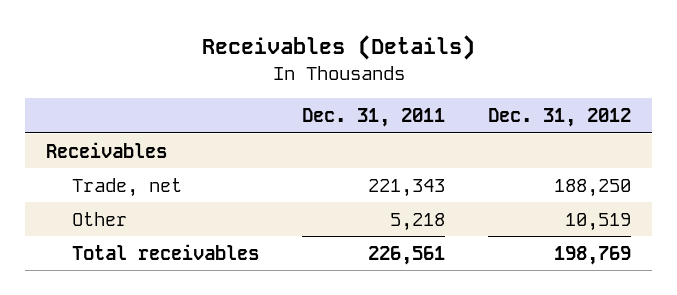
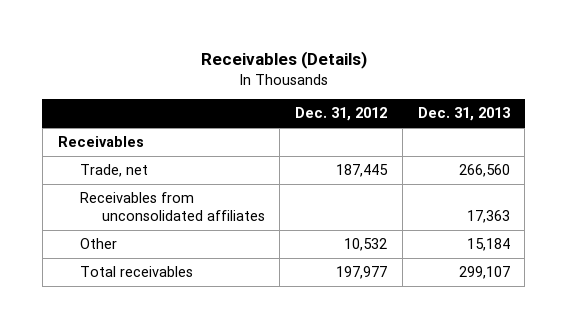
- | Dec. 31, 2011 | Dec. 31, 2012
+ | Dec. 31, 2012 | Dec. 31, 2013
- Trade, net | 221,343 | 188,250
- Other | 5,218 | 10,519
- Total receivables | 226,561 | 198,769
+ Trade, net | 187,445 | 266,560
+ Receivables from unconsolidated affiliates | | 17,363
+ Other | 10,532 | 15,184
+ Total receivables | 197,977 | 299,107

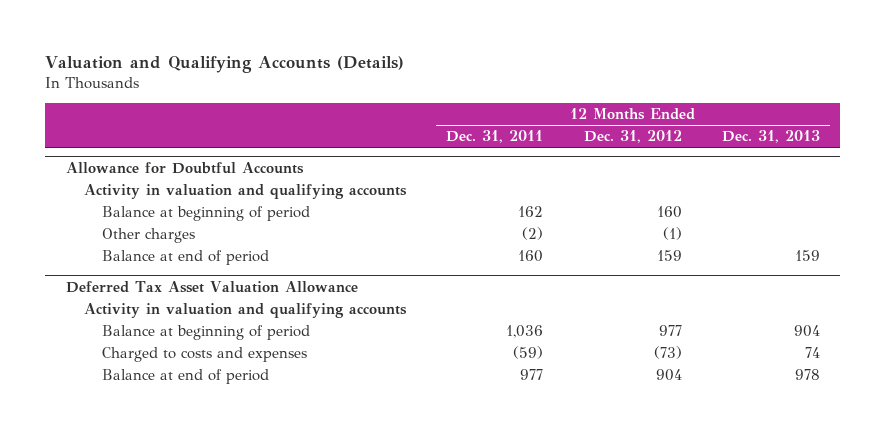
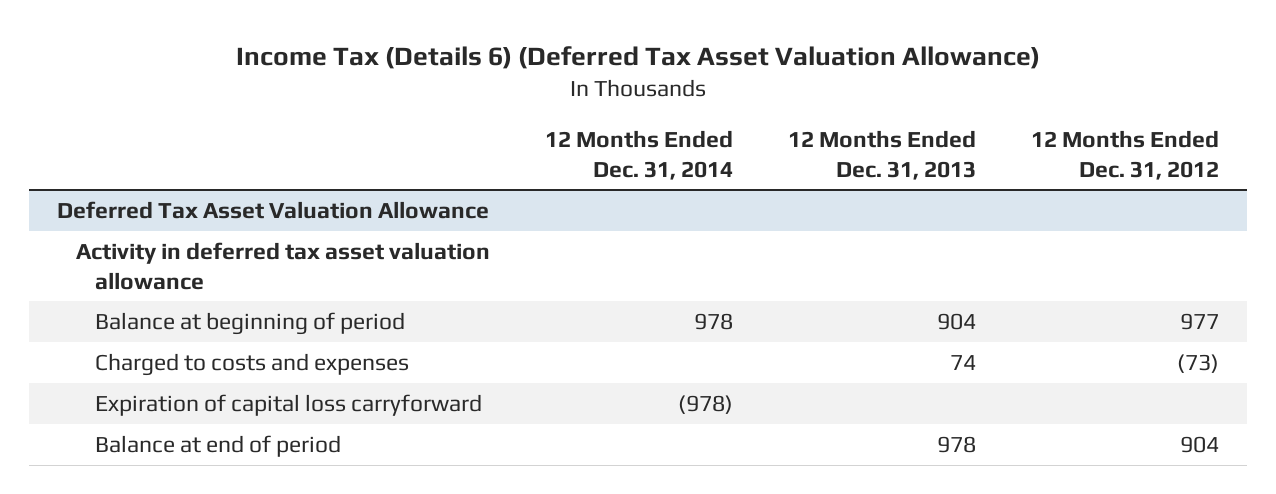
- Valuation and Qualifying Accounts (Details)
+ Income Tax (Details 6) (Deferred Tax Asset Valuation Allowance)
- | 12 Months Ended Dec. 31, 2011 | 12 Months Ended Dec. 31, 2012 | 12 Months Ended Dec. 31, 2013
+ | 12 Months Ended Dec. 31, 2014 | 12 Months Ended Dec. 31, 2013 | 12 Months Ended Dec. 31, 2012
- Allowance for Doubtful Accounts
- Activity in valuation and qualifying accounts
- Balance at beginning of period | 162 | 160 |
- Other charges | (2) | (1) |
- Balance at end of period | 160 | 159 | 159
@ Deferred Tax Asset Valuation Allowance
- Activity in valuation and qualifying accounts
+ Activity in deferred tax asset valuation allowance
+ Expiration of capital loss carryforward | (978) | |

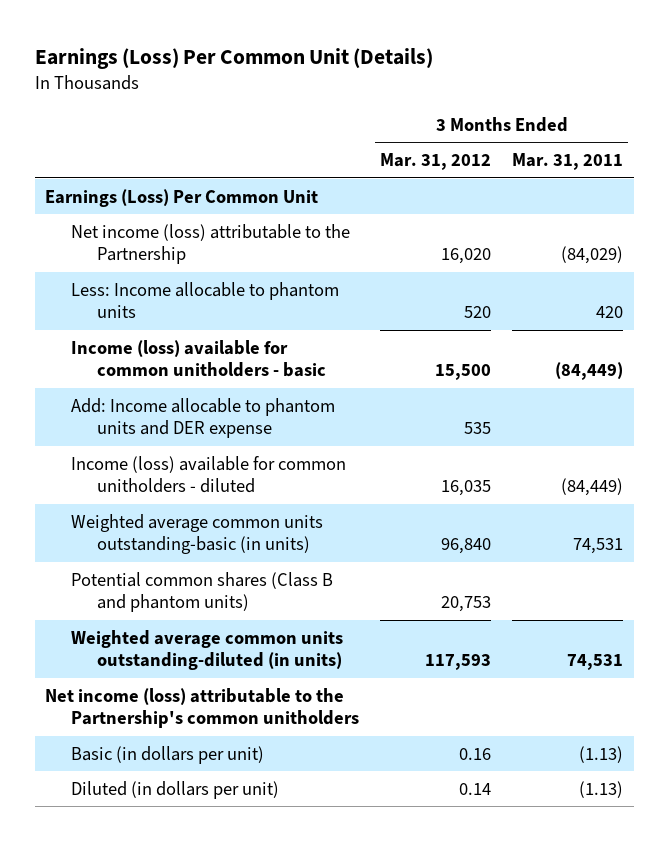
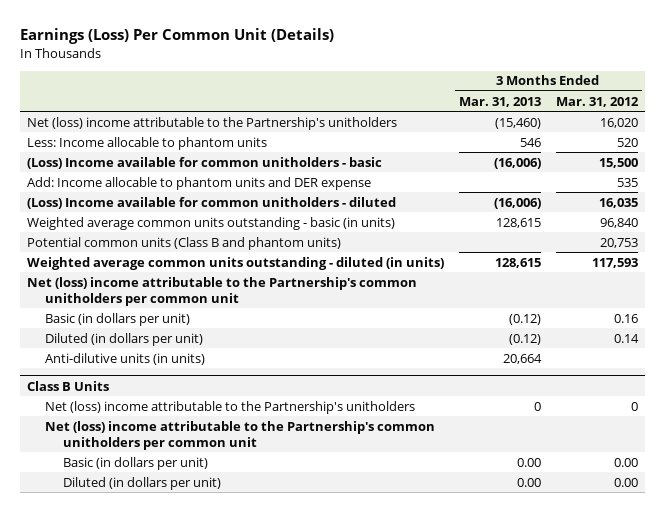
- | 3 Months Ended Mar. 31, 2012 | 3 Months Ended Mar. 31, 2011
+ | 3 Months Ended Mar. 31, 2013 | 3 Months Ended Mar. 31, 2012
- Earnings (Loss) Per Common Unit
- Net income (loss) attributable to the Partnership | 16,020 | (84,029)
+ Net (loss) income attributable to the Partnership's unitholders | (15,460) | 16,020
- Income (loss) available for common unitholders - basic | 15,500 | (84,449)
+ (Loss) Income available for common unitholders - basic | (16,006) | 15,500
- Income (loss) available for common unitholders - diluted | 16,035 | (84,449)
- Weighted average common units outstanding-basic (in units) | 96,840 | 74,531
- Potential common shares (Class B and phantom units) | 20,753 |
- Weighted average common units outstanding-diluted (in units) | 117,593 | 74,531
- Net income (loss) attributable to the Partnership's common unitholders
+ (Loss) Income available for common unitholders - diluted | (16,006) | 16,035
+ Weighted average common units outstanding - basic (in units) | 128,615 | 96,840
+ Potential common units (Class B and phantom units) | | 20,753
+ Weighted average common units outstanding - diluted (in units) | 128,615 | 117,593
+ Net (loss) income attributable to the Partnership's common unitholders per common unit
+ Anti-dilutive units (in units) | 20,664 |
+ Class B Units
+ Net (loss) income attributable to the Partnership's unitholders | 0 | 0
+ Net (loss) income attributable to the Partnership's common unitholders per common unit
+ Basic (in dollars per unit) | 0.00 | 0.00
+ Diluted (in dollars per unit) | 0.00 | 0.00

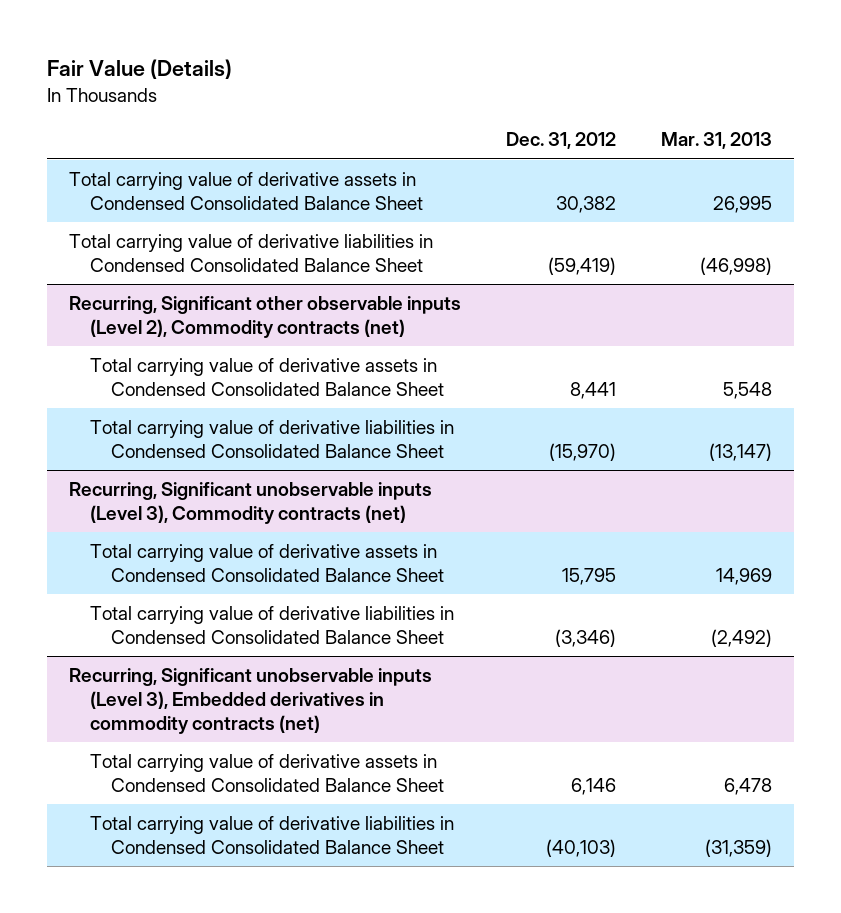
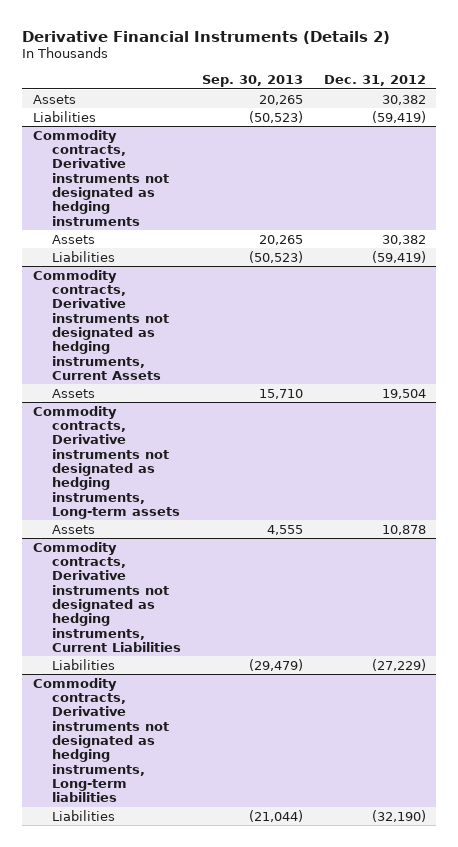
- Fair Value (Details)
+ Derivative Financial Instruments (Details 2)
- | Dec. 31, 2012 | Mar. 31, 2013
+ | Sep. 30, 2013 | Dec. 31, 2012
- Total carrying value of derivative assets in Condensed Consolidated Balance Sheet | 30,382 | 26,995
- Total carrying value of derivative liabilities in Condensed Consolidated Balance Sheet | (59,419) | (46,998)
- Recurring, Significant other observable inputs (Level 2), Commodity contracts (net)
- Total carrying value of derivative assets in Condensed Consolidated Balance Sheet | 8,441 | 5,548
- Total carrying value of derivative liabilities in Condensed Consolidated Balance Sheet | (15,970) | (13,147)
- Recurring, Significant unobservable inputs (Level 3), Commodity contracts (net)
- Total carrying value of derivative assets in Condensed Consolidated Balance Sheet | 15,795 | 14,969
- Total carrying value of derivative liabilities in Condensed Consolidated Balance Sheet | (3,346) | (2,492)
- Recurring, Significant unobservable inputs (Level 3), Embedded derivatives in commodity contracts (net)
- Total carrying value of derivative assets in Condensed Consolidated Balance Sheet | 6,146 | 6,478
- Total carrying value of derivative liabilities in Condensed Consolidated Balance Sheet | (40,103) | (31,359)
+ Assets | 20,265 | 30,382
+ Liabilities | (50,523) | (59,419)
+ Commodity contracts, Derivative instruments not designated as hedging instruments
+ Assets | 20,265 | 30,382
+ Liabilities | (50,523) | (59,419)
+ Commodity contracts, Derivative instruments not designated as hedging instruments, Current Assets
+ Assets | 15,710 | 19,504
+ Commodity contracts, Derivative instruments not designated as hedging instruments, Long-term assets
+ Assets | 4,555 | 10,878
+ Commodity contracts, Derivative instruments not designated as hedging instruments, Current Liabilities
+ Liabilities | (29,479) | (27,229)
+ Commodity contracts, Derivative instruments not designated as hedging instruments, Long-term liabilities
+ Liabilities | (21,044) | (32,190)

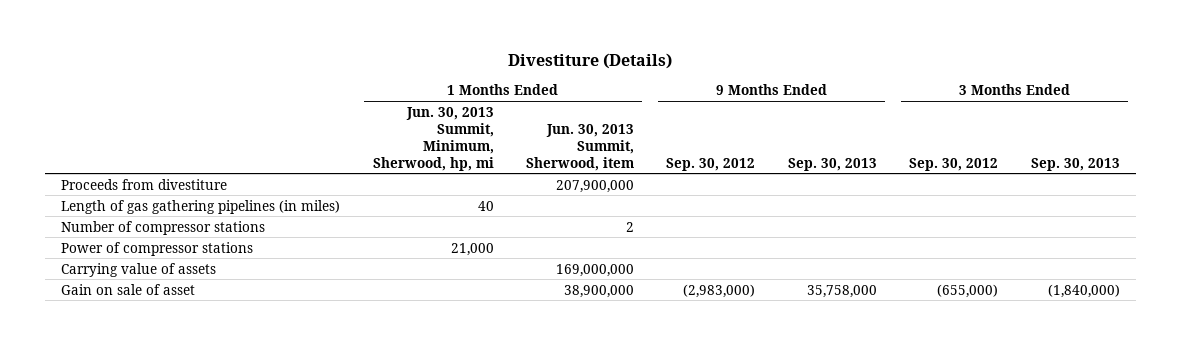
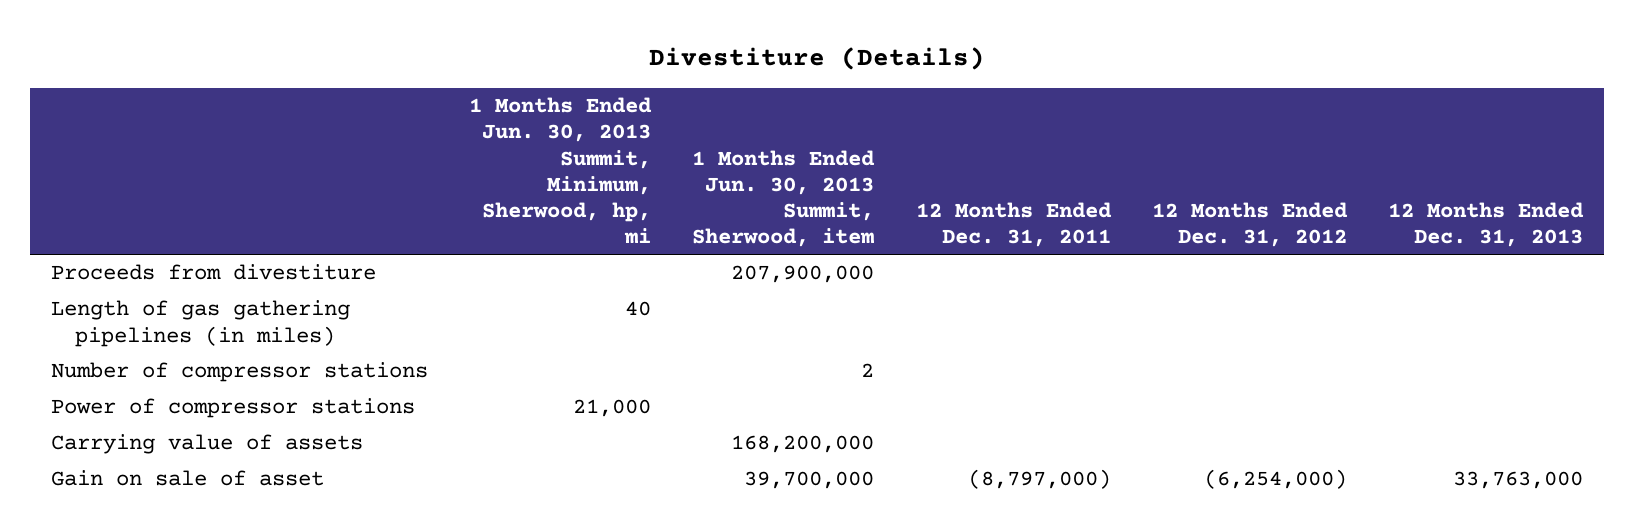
- | 1 Months Ended Jun. 30, 2013 Summit, Minimum, Sherwood, hp, mi | 1 Months Ended Jun. 30, 2013 Summit, Sherwood, item | 9 Months Ended Sep. 30, 2012 | 9 Months Ended Sep. 30, 2013 | 3 Months Ended Sep. 30, 2012 | 3 Months Ended Sep. 30, 2013
+ | 1 Months Ended Jun. 30, 2013 Summit, Minimum, Sherwood, hp, mi | 1 Months Ended Jun. 30, 2013 Summit, Sherwood, item | 12 Months Ended Dec. 31, 2011 | 12 Months Ended Dec. 31, 2012 | 12 Months Ended Dec. 31, 2013
- Carrying value of assets | | 169,000,000 | | | |
- Gain on sale of asset | | 38,900,000 | (2,983,000) | 35,758,000 | (655,000) | (1,840,000)
+ Carrying value of assets | | 168,200,000 | | |
+ Gain on sale of asset | | 39,700,000 | (8,797,000) | (6,254,000) | 33,763,000

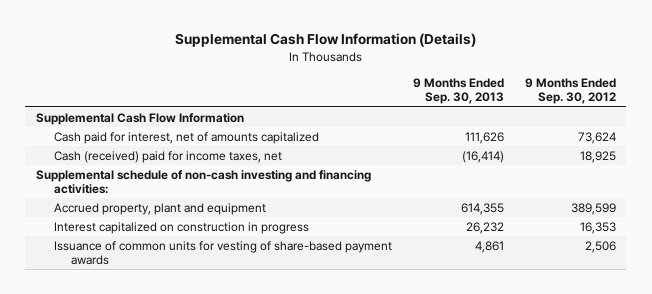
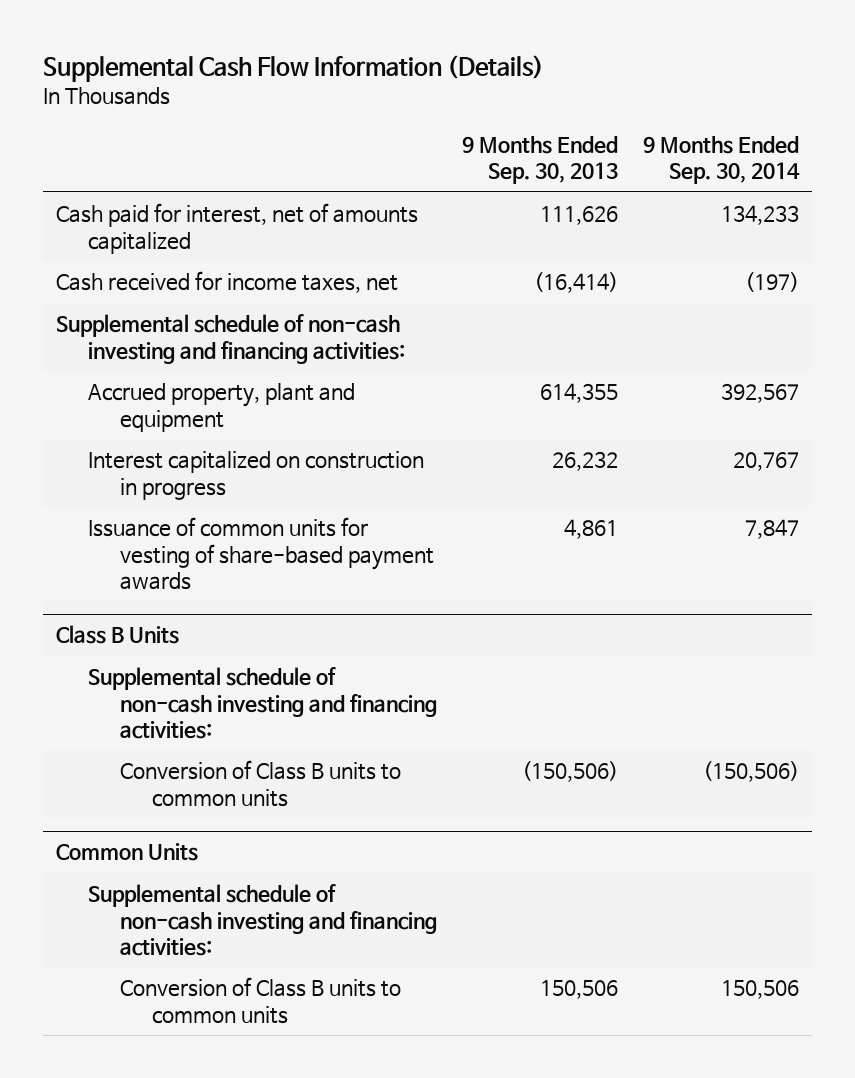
- | 9 Months Ended Sep. 30, 2013 | 9 Months Ended Sep. 30, 2012
+ | 9 Months Ended Sep. 30, 2013 | 9 Months Ended Sep. 30, 2014
- Supplemental Cash Flow Information
- Cash (received) paid for income taxes, net | (16,414) | 18,925
+ Cash received for income taxes, net | (16,414) | (197)
+ Class B Units
+ Supplemental schedule of non-cash investing and financing activities:
+ Conversion of Class B units to common units | (150,506) | (150,506)
+ Common Units
+ Supplemental schedule of non-cash investing and financing activities:
+ Conversion of Class B units to common units | 150,506 | 150,506

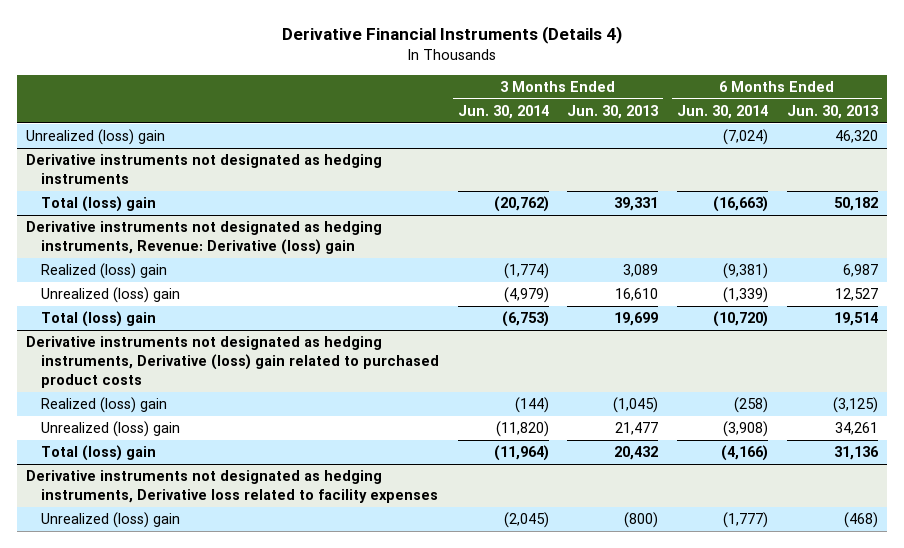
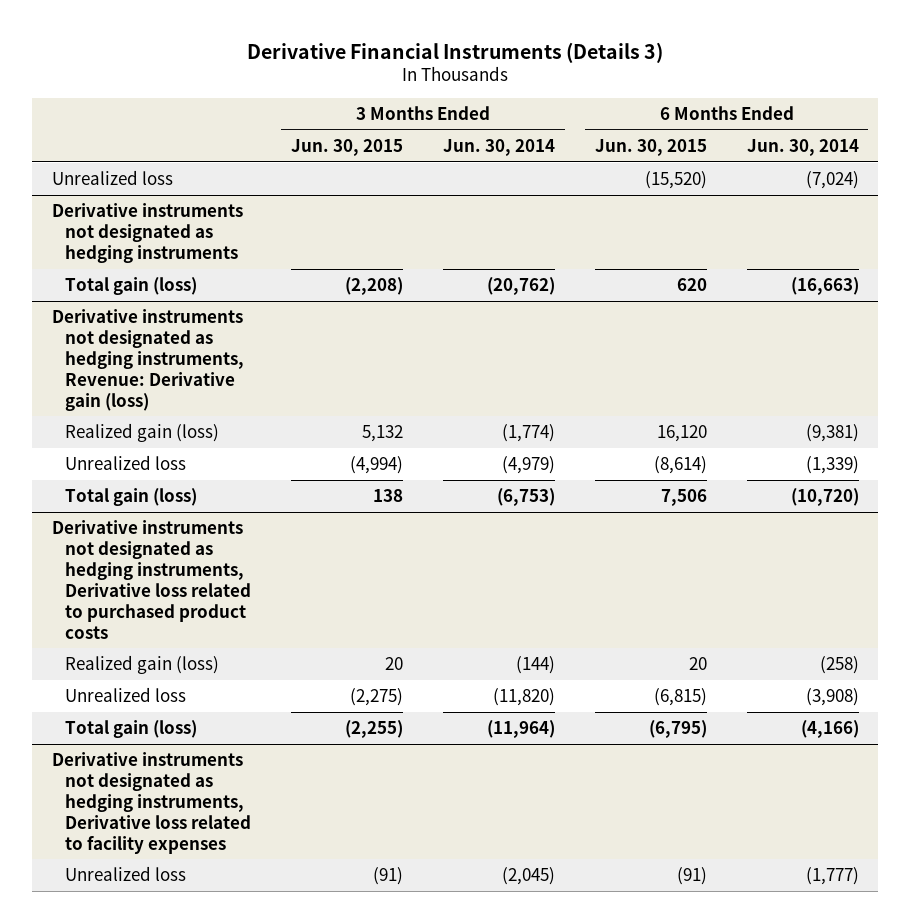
- Derivative Financial Instruments (Details 4)
+ Derivative Financial Instruments (Details 3)
- | 3 Months Ended Jun. 30, 2014 | 3 Months Ended Jun. 30, 2013 | 6 Months Ended Jun. 30, 2014 | 6 Months Ended Jun. 30, 2013
+ | 3 Months Ended Jun. 30, 2015 | 3 Months Ended Jun. 30, 2014 | 6 Months Ended Jun. 30, 2015 | 6 Months Ended Jun. 30, 2014
- Unrealized (loss) gain | | | (7,024) | 46,320
+ Unrealized loss | | | (15,520) | (7,024)
@ Derivative instruments not designated as hedging instruments
- Total (loss) gain | (20,762) | 39,331 | (16,663) | 50,182
- Derivative instruments not designated as hedging instruments, Revenue: Derivative (loss) gain
- Realized (loss) gain | (1,774) | 3,089 | (9,381) | 6,987
- Unrealized (loss) gain | (4,979) | 16,610 | (1,339) | 12,527
- Total (loss) gain | (6,753) | 19,699 | (10,720) | 19,514
- Derivative instruments not designated as hedging instruments, Derivative (loss) gain related to purchased product costs
- Realized (loss) gain | (144) | (1,045) | (258) | (3,125)
- Unrealized (loss) gain | (11,820) | 21,477 | (3,908) | 34,261
- Total (loss) gain | (11,964) | 20,432 | (4,166) | 31,136
@ Derivative instruments not designated as hedging instruments
+ Total gain (loss) | (2,208) | (20,762) | 620 | (16,663)
+ Derivative instruments not designated as hedging instruments, Revenue: Derivative gain (loss)
+ Realized gain (loss) | 5,132 | (1,774) | 16,120 | (9,381)
+ Unrealized loss | (4,994) | (4,979) | (8,614) | (1,339)
+ Total gain (loss) | 138 | (6,753) | 7,506 | (10,720)
+ Derivative instruments not designated as hedging instruments, Derivative loss related to purchased product costs
+ Realized gain (loss) | 20 | (144) | 20 | (258)
+ Unrealized loss | (2,275) | (11,820) | (6,815) | (3,908)
+ Total gain (loss) | (2,255) | (11,964) | (6,795) | (4,166)
@ Derivative instruments not designated as hedging instruments, Derivative loss related to facility expenses
- Unrealized (loss) gain | (2,045) | (800) | (1,777) | (468)
+ Unrealized loss | (91) | (2,045) | (91) | (1,777)

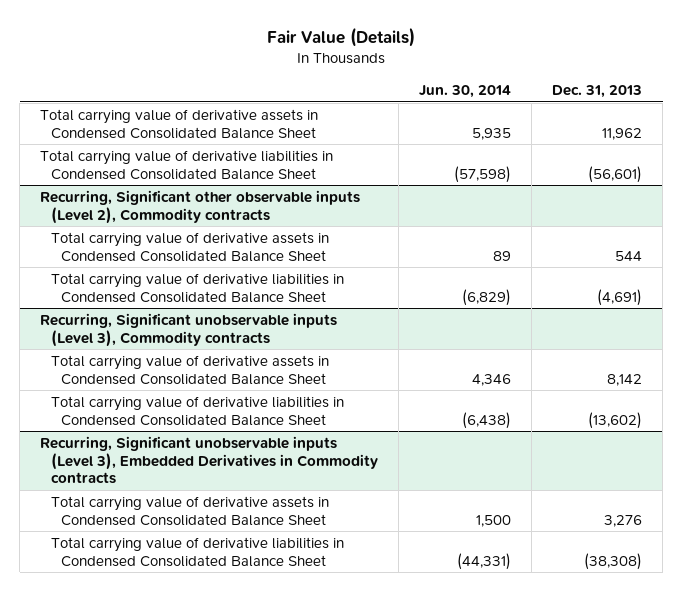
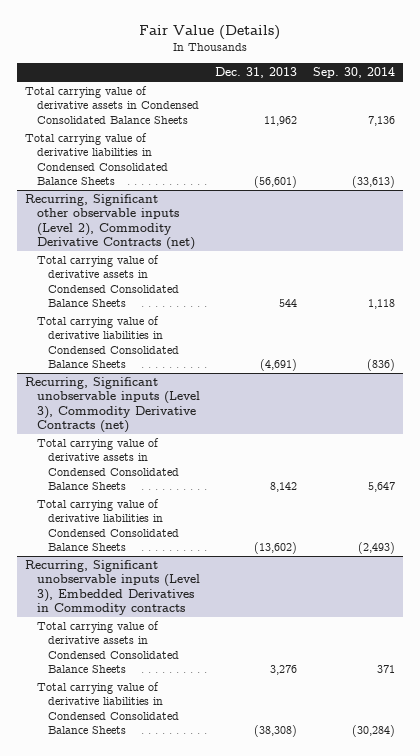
- | Jun. 30, 2014 | Dec. 31, 2013
+ | Dec. 31, 2013 | Sep. 30, 2014
- Total carrying value of derivative assets in Condensed Consolidated Balance Sheet | 5,935 | 11,962
- Total carrying value of derivative liabilities in Condensed Consolidated Balance Sheet | (57,598) | (56,601)
- Recurring, Significant other observable inputs (Level 2), Commodity contracts
- Total carrying value of derivative assets in Condensed Consolidated Balance Sheet | 89 | 544
- Total carrying value of derivative liabilities in Condensed Consolidated Balance Sheet | (6,829) | (4,691)
- Recurring, Significant unobservable inputs (Level 3), Commodity contracts
- Total carrying value of derivative assets in Condensed Consolidated Balance Sheet | 4,346 | 8,142
- Total carrying value of derivative liabilities in Condensed Consolidated Balance Sheet | (6,438) | (13,602)
+ Total carrying value of derivative assets in Condensed Consolidated Balance Sheets | 11,962 | 7,136
+ Total carrying value of derivative liabilities in Condensed Consolidated Balance Sheets | (56,601) | (33,613)
+ Recurring, Significant other observable inputs (Level 2), Commodity Derivative Contracts (net)
+ Total carrying value of derivative assets in Condensed Consolidated Balance Sheets | 544 | 1,118
+ Total carrying value of derivative liabilities in Condensed Consolidated Balance Sheets | (4,691) | (836)
+ Recurring, Significant unobservable inputs (Level 3), Commodity Derivative Contracts (net)
+ Total carrying value of derivative assets in Condensed Consolidated Balance Sheets | 8,142 | 5,647
+ Total carrying value of derivative liabilities in Condensed Consolidated Balance Sheets | (13,602) | (2,493)
@ Recurring, Significant unobservable inputs (Level 3), Embedded Derivatives in Commodity contracts
- Total carrying value of derivative assets in Condensed Consolidated Balance Sheet | 1,500 | 3,276
- Total carrying value of derivative liabilities in Condensed Consolidated Balance Sheet | (44,331) | (38,308)
+ Total carrying value of derivative assets in Condensed Consolidated Balance Sheets | 3,276 | 371
+ Total carrying value of derivative liabilities in Condensed Consolidated Balance Sheets | (38,308) | (30,284)

